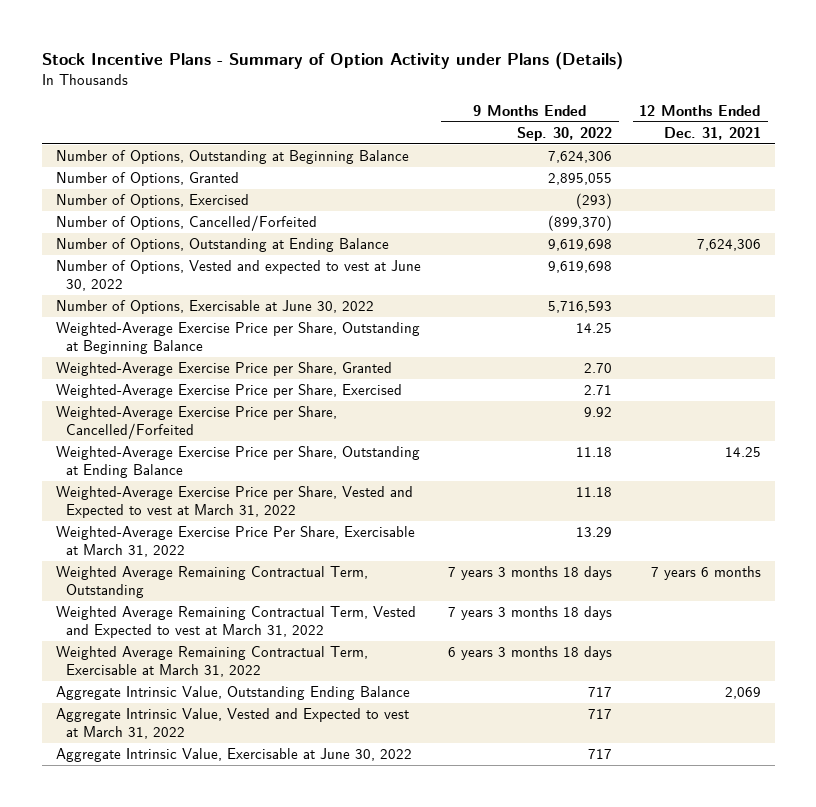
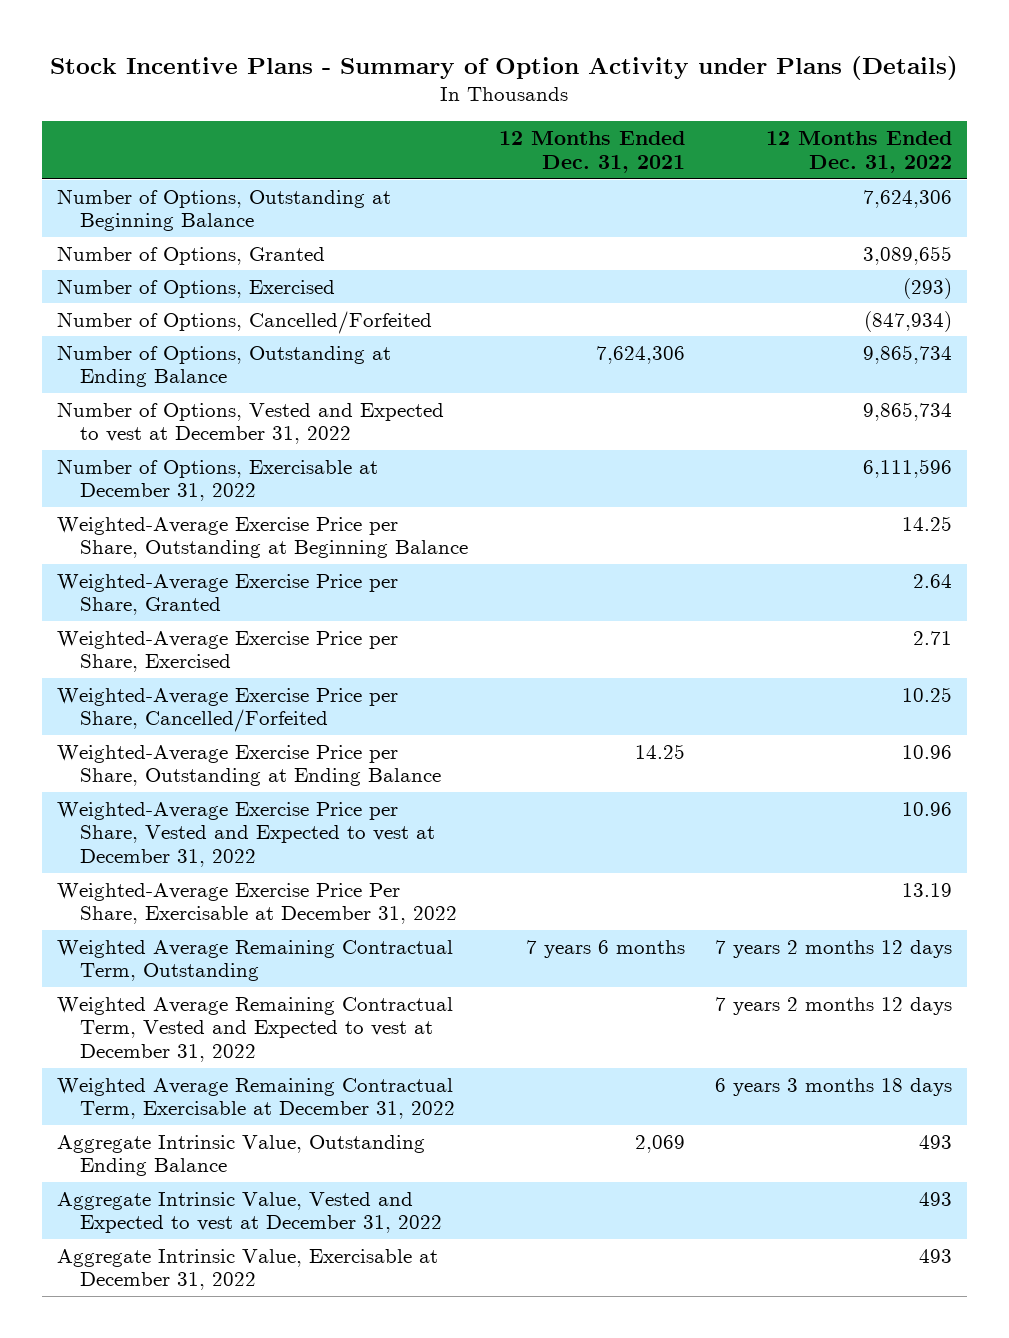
- | 9 Months Ended Sep. 30, 2022 | 12 Months Ended Dec. 31, 2021
+ | 12 Months Ended Dec. 31, 2021 | 12 Months Ended Dec. 31, 2022
- Number of Options, Vested and expected to vest at June 30, 2022 | 9,619,698 |
- Number of Options, Exercisable at June 30, 2022 | 5,716,593 |
+ Number of Options, Vested and Expected to vest at December 31, 2022 | | 9,865,734
+ Number of Options, Exercisable at December 31, 2022 | | 6,111,596
- Weighted-Average Exercise Price per Share, Vested and Expected to vest at March 31, 2022 | 11.18 |
- Weighted-Average Exercise Price Per Share, Exercisable at March 31, 2022 | 13.29 |
+ Weighted-Average Exercise Price per Share, Vested and Expected to vest at December 31, 2022 | | 10.96
+ Weighted-Average Exercise Price Per Share, Exercisable at December 31, 2022 | | 13.19
- Weighted Average Remaining Contractual Term, Vested and Expected to vest at March 31, 2022 | 7 years 3 months 18 days |
- Weighted Average Remaining Contractual Term, Exercisable at March 31, 2022 | 6 years 3 months 18 days |
+ Weighted Average Remaining Contractual Term, Vested and Expected to vest at December 31, 2022 | | 7 years 2 months 12 days
+ Weighted Average Remaining Contractual Term, Exercisable at December 31, 2022 | | 6 years 3 months 18 days
- Aggregate Intrinsic Value, Vested and Expected to vest at March 31, 2022 | 717 |
- Aggregate Intrinsic Value, Exercisable at June 30, 2022 | 717 |
+ Aggregate Intrinsic Value, Vested and Expected to vest at December 31, 2022 | | 493
+ Aggregate Intrinsic Value, Exercisable at December 31, 2022 | | 493

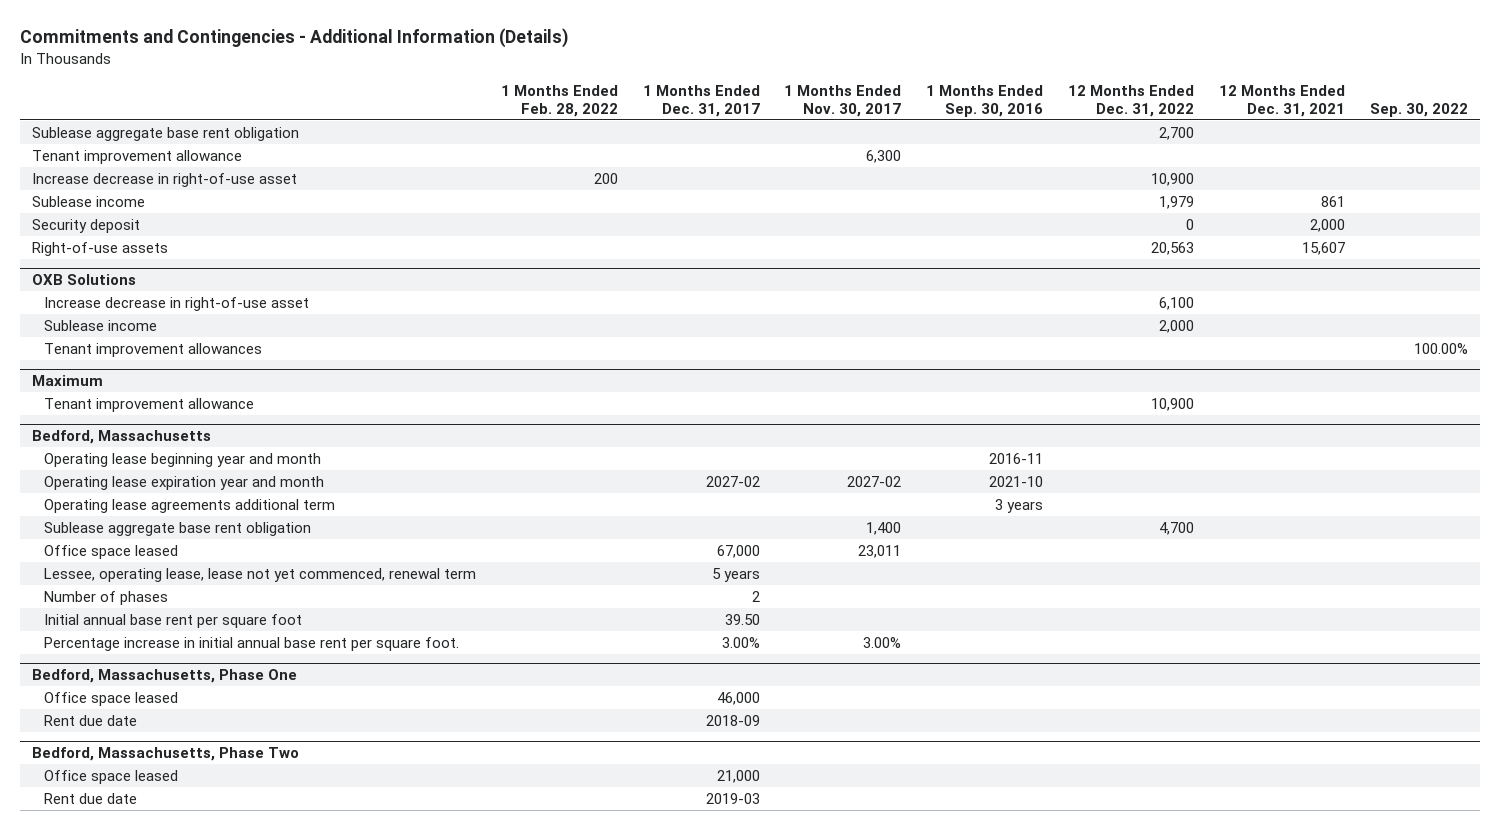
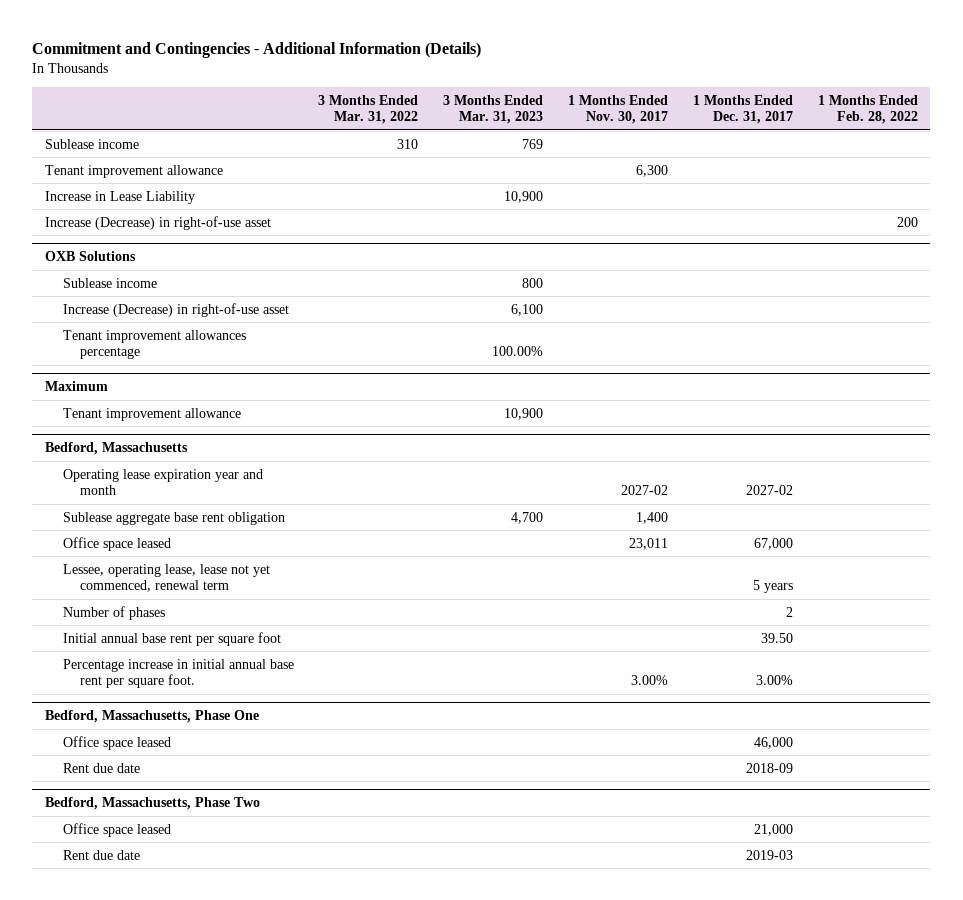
- Commitments and Contingencies - Additional Information (Details)
+ Commitment and Contingencies - Additional Information (Details)
- | 1 Months Ended Feb. 28, 2022 | 1 Months Ended Dec. 31, 2017 | 1 Months Ended Nov. 30, 2017 | 1 Months Ended Sep. 30, 2016 | 12 Months Ended Dec. 31, 2022 | 12 Months Ended Dec. 31, 2021 | Sep. 30, 2022
+ | 3 Months Ended Mar. 31, 2022 | 3 Months Ended Mar. 31, 2023 | 1 Months Ended Nov. 30, 2017 | 1 Months Ended Dec. 31, 2017 | 1 Months Ended Feb. 28, 2022
- Sublease aggregate base rent obligation | | | | | 2,700 | |
- Increase decrease in right-of-use asset | 200 | | | | 10,900 | |
- Security deposit | | | | | 0 | 2,000 |
- Right-of-use assets | | | | | 20,563 | 15,607 |
moved down: Tenant improvement allowance | | | 6,300 | |
+ Increase in Lease Liability | | 10,900 | | |
+ Increase (Decrease) in right-of-use asset | | | | | 200
@ OXB Solutions
- Increase decrease in right-of-use asset | | | | | 6,100 | |
- Tenant improvement allowances | | | | | | | 100.00%
+ Increase (Decrease) in right-of-use asset | | 6,100 | | |
+ Tenant improvement allowances percentage | | 100.00% | | |
@ Bedford, Massachusetts
- Operating lease beginning year and month | | | | 2016-11 | | |
- Operating lease agreements additional term | | | | 3 years | | |

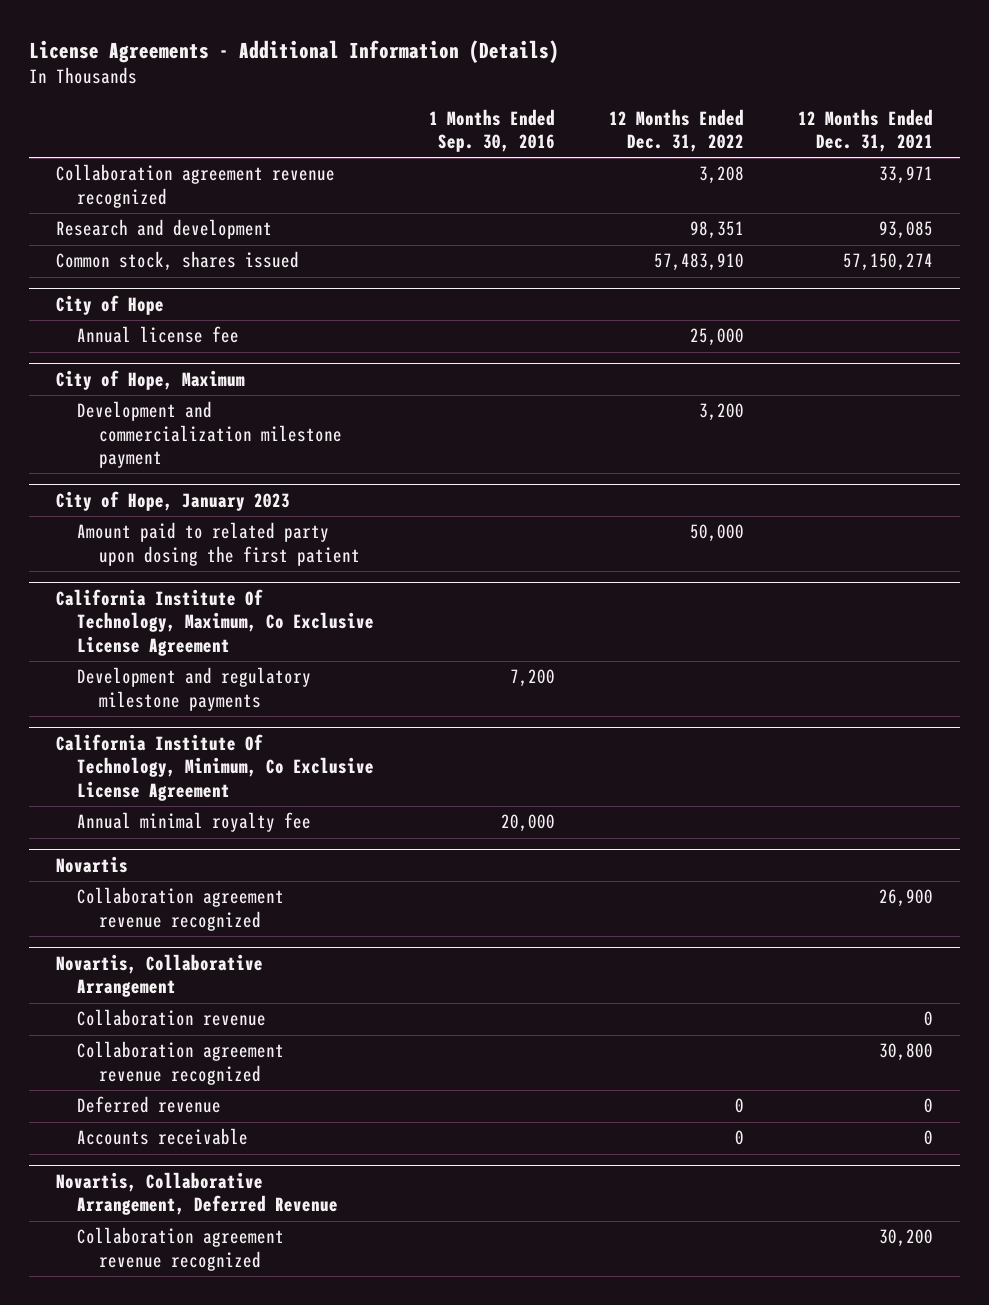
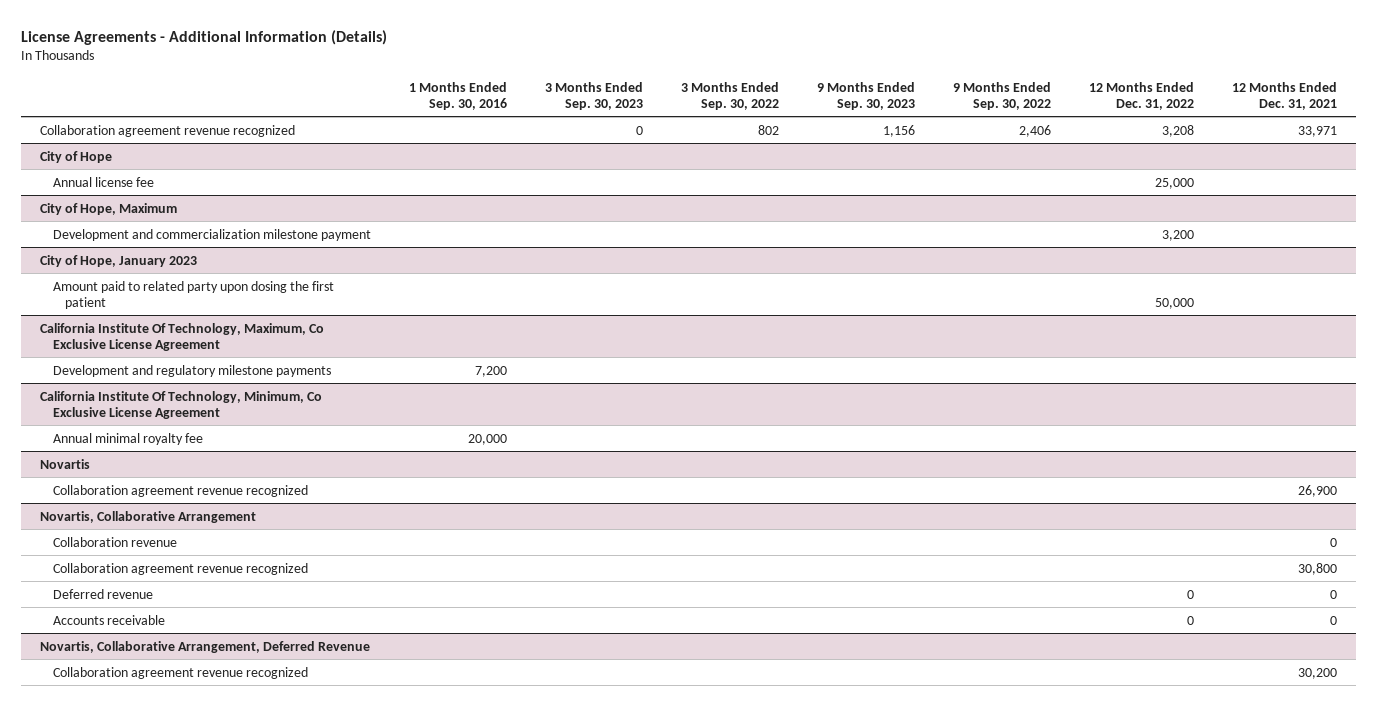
- | 1 Months Ended Sep. 30, 2016 | 12 Months Ended Dec. 31, 2022 | 12 Months Ended Dec. 31, 2021
+ | 1 Months Ended Sep. 30, 2016 | 3 Months Ended Sep. 30, 2023 | 3 Months Ended Sep. 30, 2022 | 9 Months Ended Sep. 30, 2023 | 9 Months Ended Sep. 30, 2022 | 12 Months Ended Dec. 31, 2022 | 12 Months Ended Dec. 31, 2021
- Research and development | | 98,351 | 93,085
- Common stock, shares issued | | 57,483,910 | 57,150,274

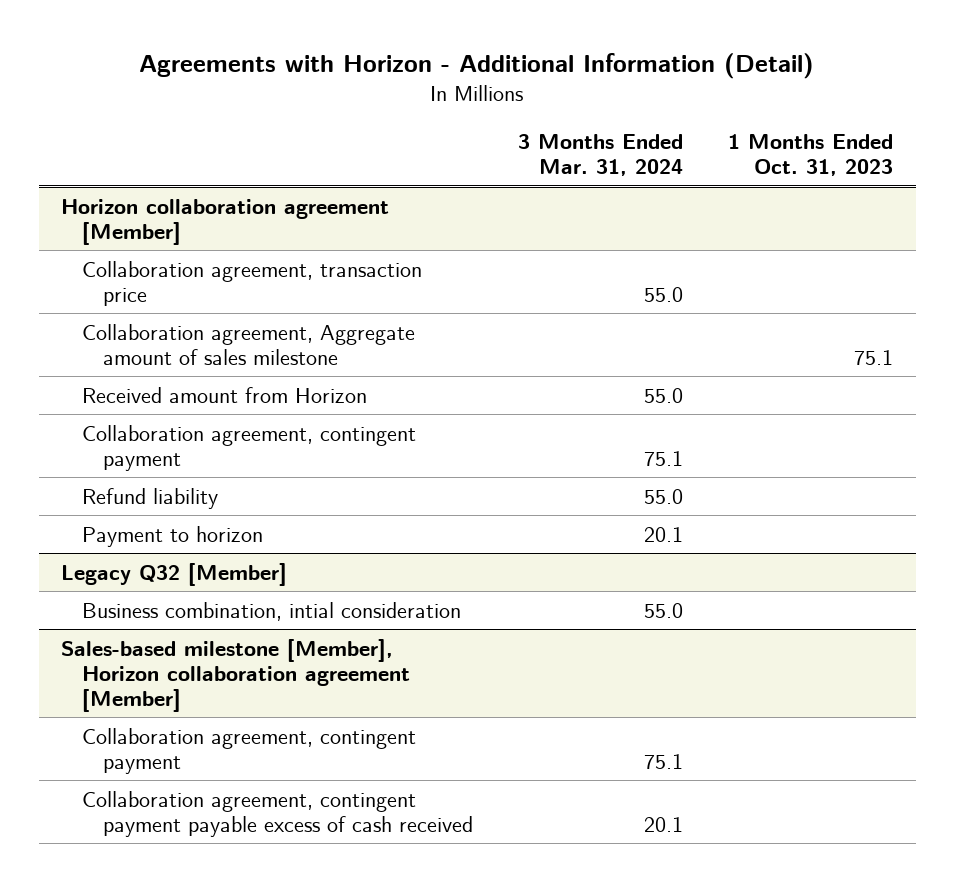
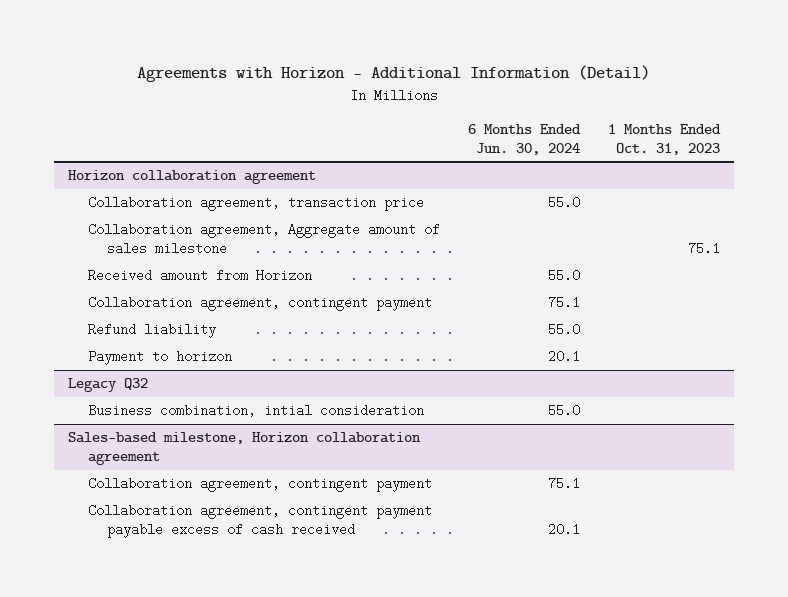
- | 3 Months Ended Mar. 31, 2024 | 1 Months Ended Oct. 31, 2023
+ | 6 Months Ended Jun. 30, 2024 | 1 Months Ended Oct. 31, 2023
- Horizon collaboration agreement [Member]
+ Horizon collaboration agreement
- Legacy Q32 [Member]
+ Legacy Q32
- Sales-based milestone [Member], Horizon collaboration agreement [Member]
+ Sales-based milestone, Horizon collaboration agreement

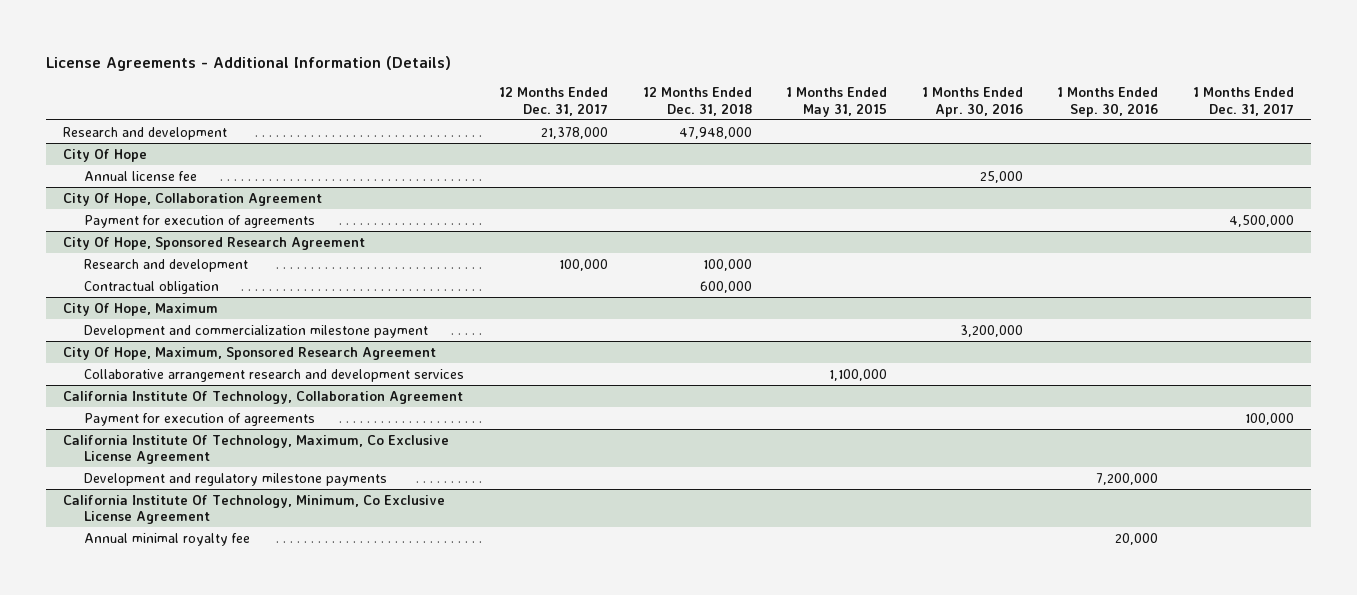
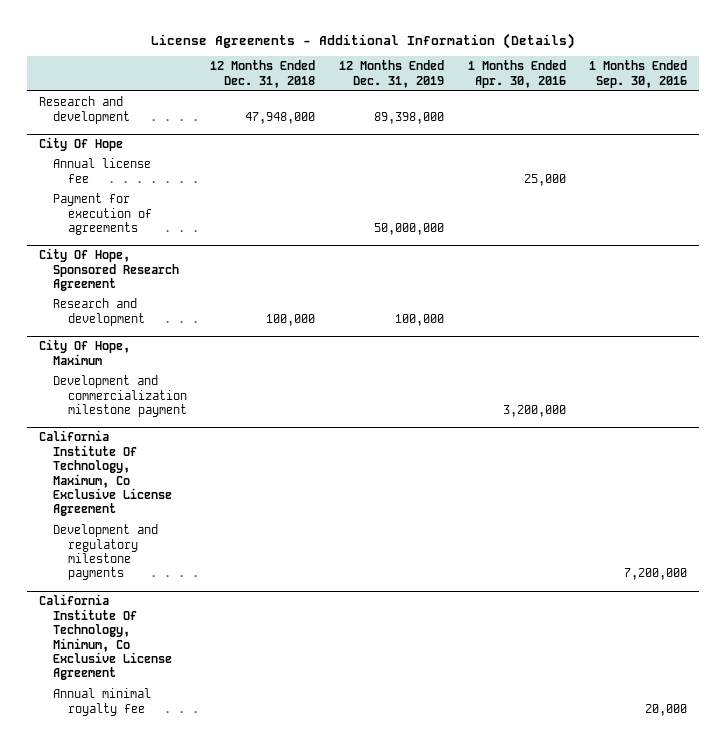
- | 12 Months Ended Dec. 31, 2017 | 12 Months Ended Dec. 31, 2018 | 1 Months Ended May 31, 2015 | 1 Months Ended Apr. 30, 2016 | 1 Months Ended Sep. 30, 2016 | 1 Months Ended Dec. 31, 2017
+ | 12 Months Ended Dec. 31, 2018 | 12 Months Ended Dec. 31, 2019 | 1 Months Ended Apr. 30, 2016 | 1 Months Ended Sep. 30, 2016
- City Of Hope, Collaboration Agreement
- Payment for execution of agreements | | | | | | 4,500,000
@ City Of Hope
+ Payment for execution of agreements | | 50,000,000 | |
@ City Of Hope, Sponsored Research Agreement
- Contractual obligation | | 600,000 | | | |
- City Of Hope, Maximum, Sponsored Research Agreement
- Collaborative arrangement research and development services | | | 1,100,000 | | |
- California Institute Of Technology, Collaboration Agreement
- Payment for execution of agreements | | | | | | 100,000

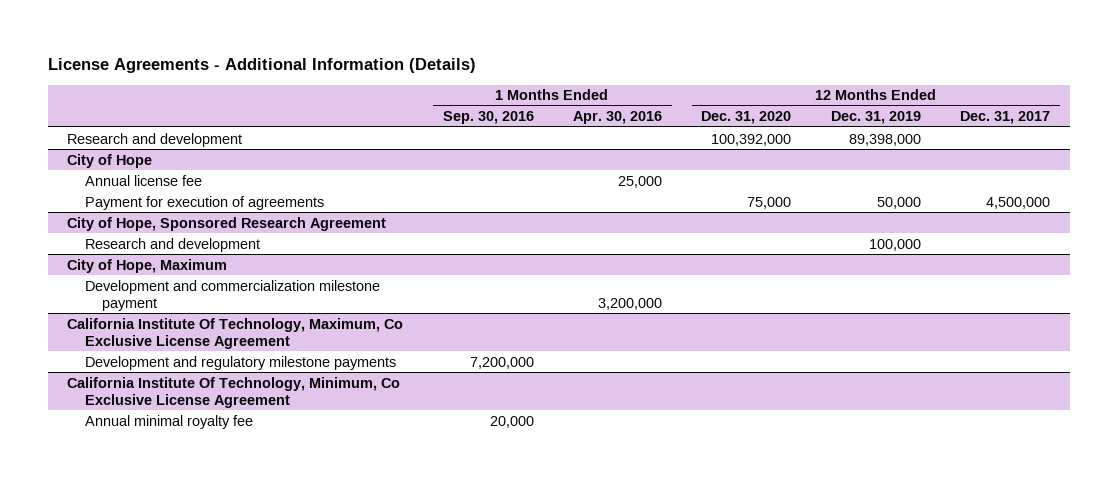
- | 12 Months Ended Dec. 31, 2018 | 12 Months Ended Dec. 31, 2019 | 1 Months Ended Apr. 30, 2016 | 1 Months Ended Sep. 30, 2016
+ | 1 Months Ended Sep. 30, 2016 | 1 Months Ended Apr. 30, 2016 | 12 Months Ended Dec. 31, 2020 | 12 Months Ended Dec. 31, 2019 | 12 Months Ended Dec. 31, 2017
- City Of Hope
+ City of Hope
- Payment for execution of agreements | | 50,000,000 | |
- City Of Hope, Sponsored Research Agreement
+ Payment for execution of agreements | | | 75,000 | 50,000 | 4,500,000
+ City of Hope, Sponsored Research Agreement
- City Of Hope, Maximum
+ City of Hope, Maximum

